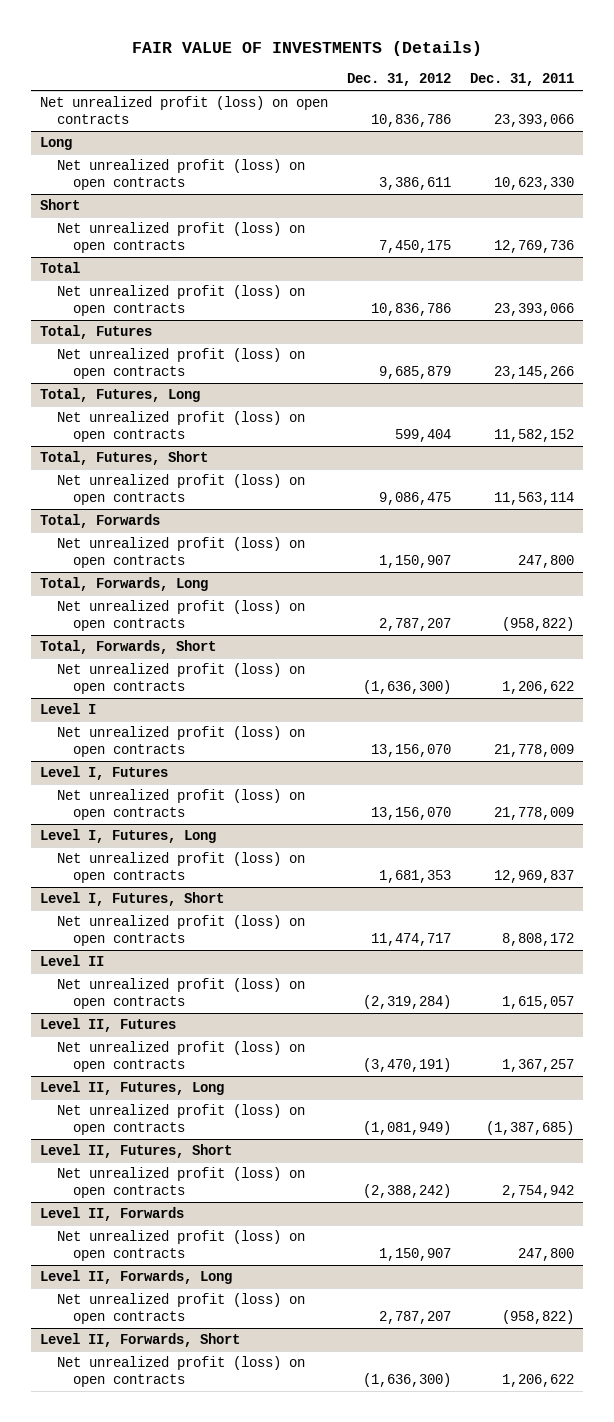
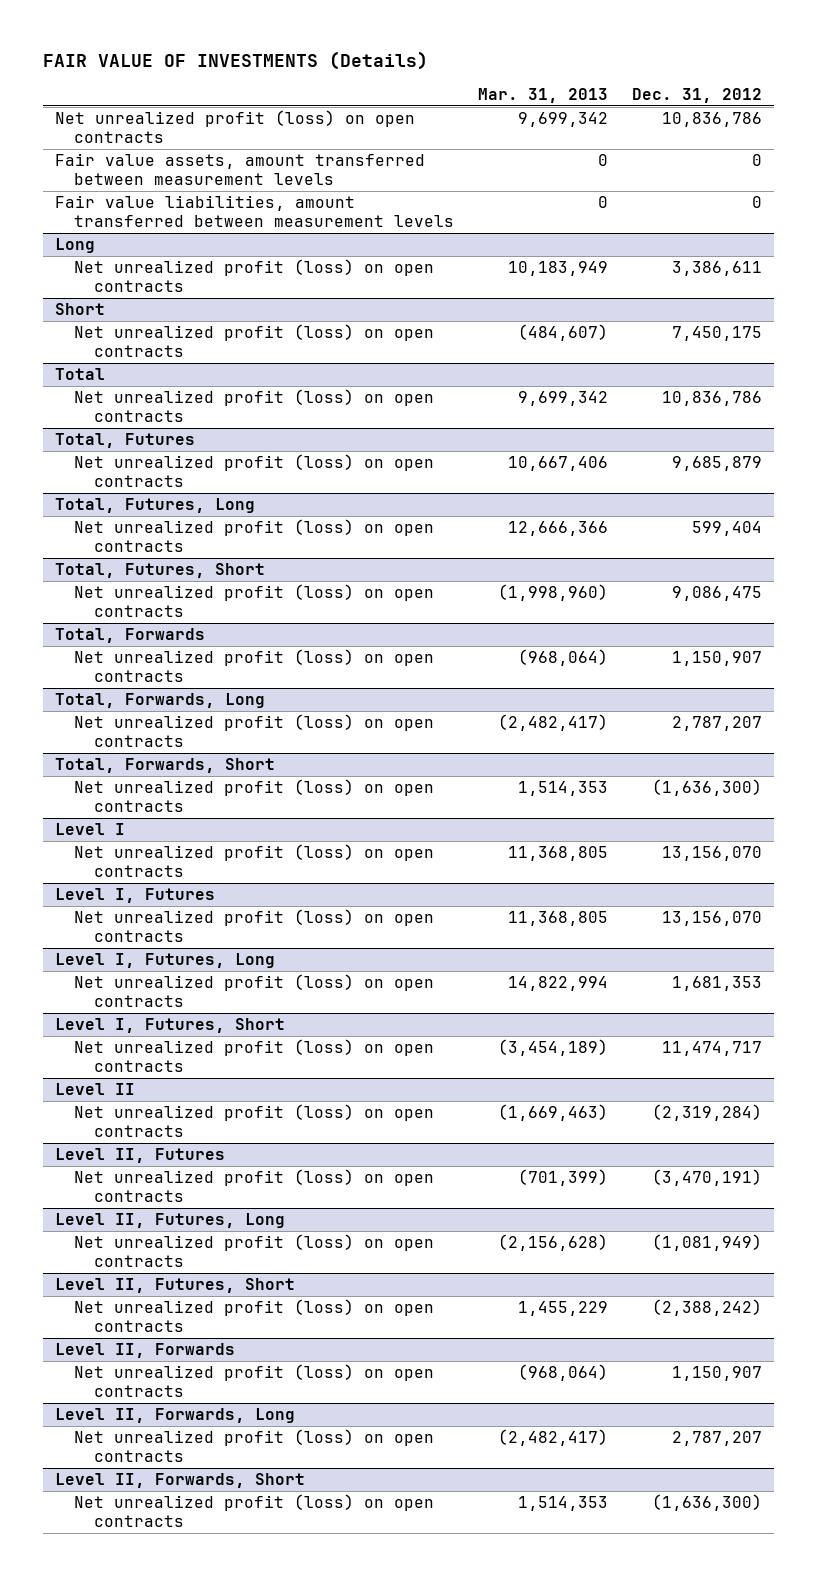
- | Dec. 31, 2012 | Dec. 31, 2011
+ | Mar. 31, 2013 | Dec. 31, 2012
+ Fair value assets, amount transferred between measurement levels | 0 | 0
+ Fair value liabilities, amount transferred between measurement levels | 0 | 0

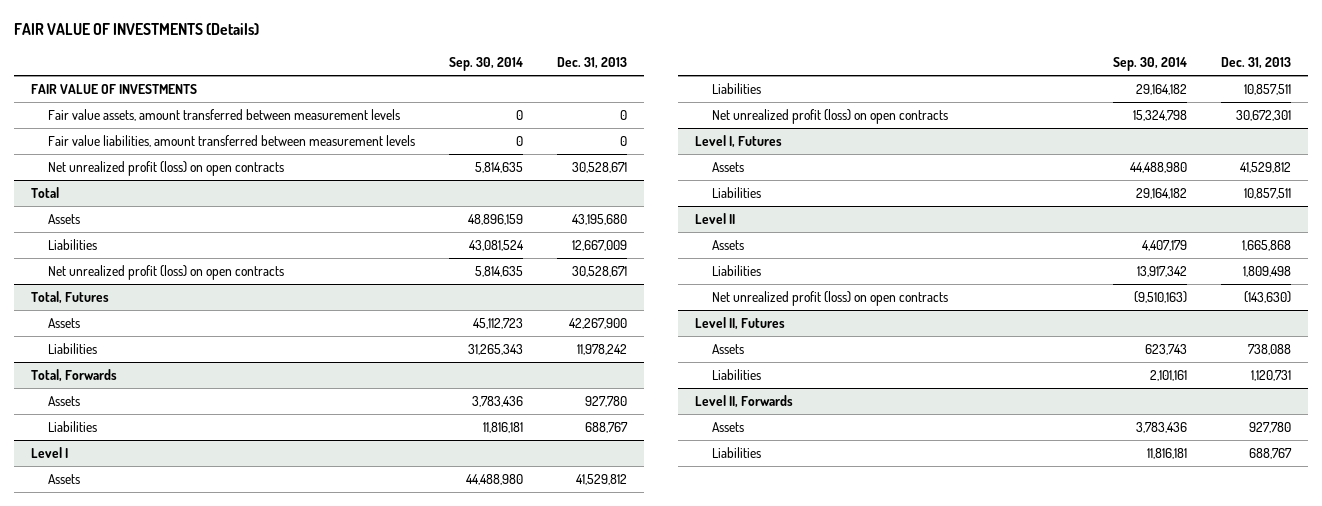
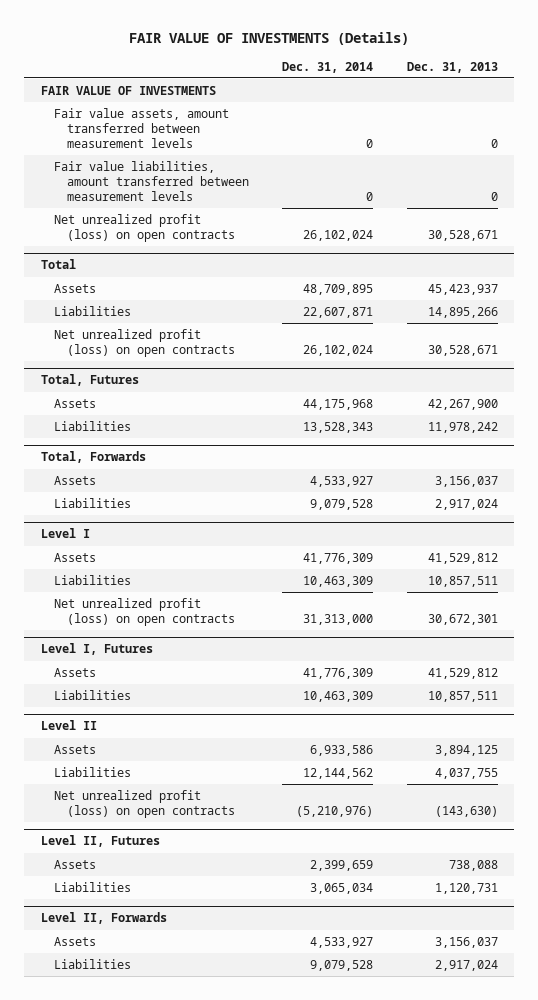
- | Sep. 30, 2014 | Dec. 31, 2013
+ | Dec. 31, 2014 | Dec. 31, 2013
@ Total
- Assets | 48,896,159 | 43,195,680
- Liabilities | 43,081,524 | 12,667,009
+ Assets | 48,709,895 | 45,423,937
+ Liabilities | 22,607,871 | 14,895,266
@ Total, Forwards
- Assets | 3,783,436 | 927,780
- Liabilities | 11,816,181 | 688,767
+ Assets | 4,533,927 | 3,156,037
+ Liabilities | 9,079,528 | 2,917,024
@ Level II
- Assets | 4,407,179 | 1,665,868
- Liabilities | 13,917,342 | 1,809,498
+ Assets | 6,933,586 | 3,894,125
+ Liabilities | 12,144,562 | 4,037,755
@ Level II, Forwards
- Assets | 3,783,436 | 927,780
- Liabilities | 11,816,181 | 688,767
+ Assets | 4,533,927 | 3,156,037
+ Liabilities | 9,079,528 | 2,917,024

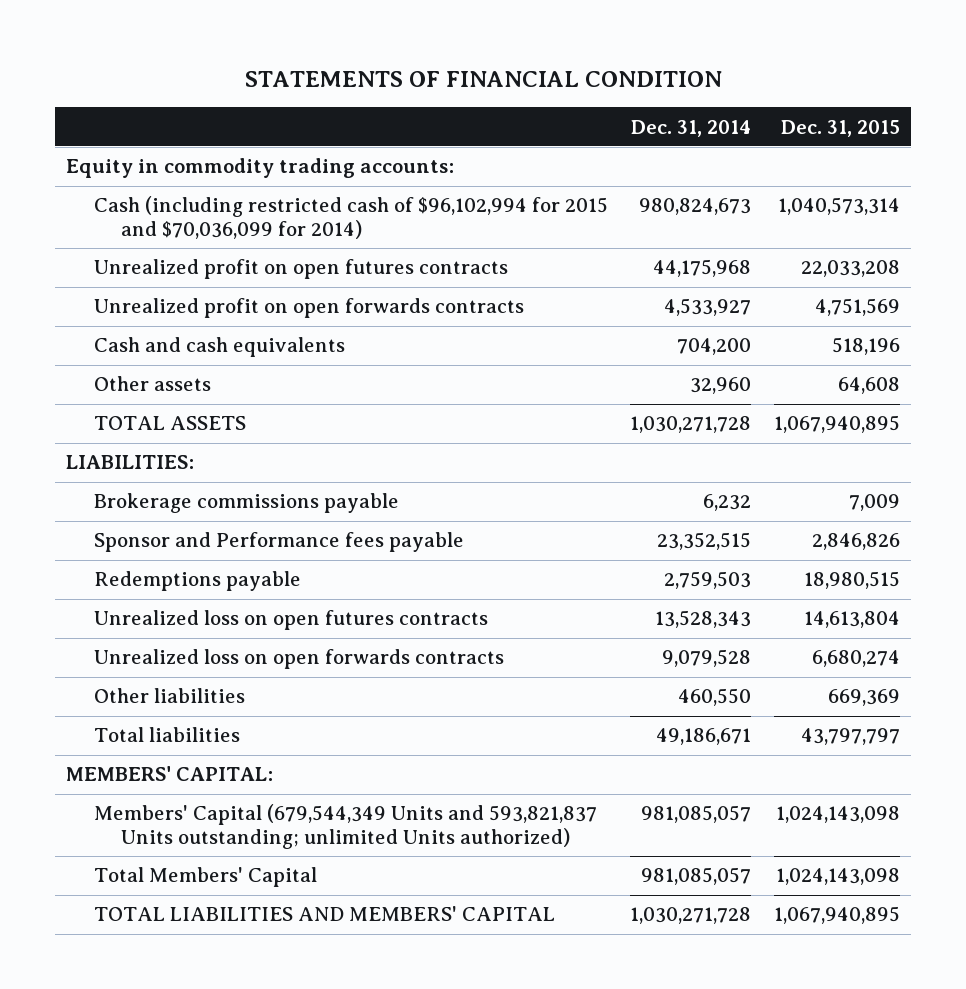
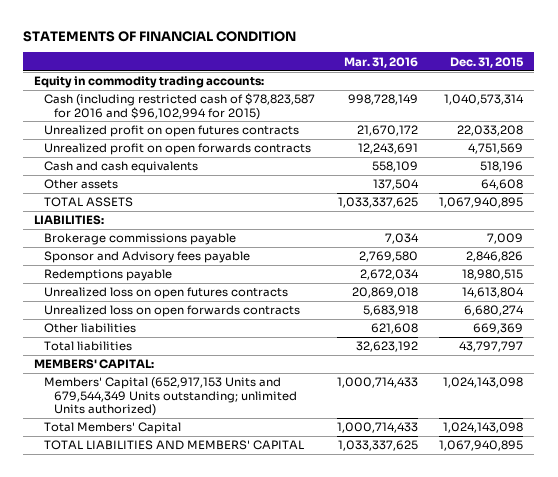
- | Dec. 31, 2014 | Dec. 31, 2015
+ | Mar. 31, 2016 | Dec. 31, 2015
- Cash (including restricted cash of $96,102,994 for 2015 and $70,036,099 for 2014) | 980,824,673 | 1,040,573,314
+ Cash (including restricted cash of $78,823,587 for 2016 and $96,102,994 for 2015) | 998,728,149 | 1,040,573,314
- Sponsor and Performance fees payable | 23,352,515 | 2,846,826
+ Sponsor and Advisory fees payable | 2,769,580 | 2,846,826
- Members' Capital (679,544,349 Units and 593,821,837 Units outstanding; unlimited Units authorized) | 981,085,057 | 1,024,143,098
+ Members' Capital (652,917,153 Units and 679,544,349 Units outstanding; unlimited Units authorized) | 1,000,714,433 | 1,024,143,098

